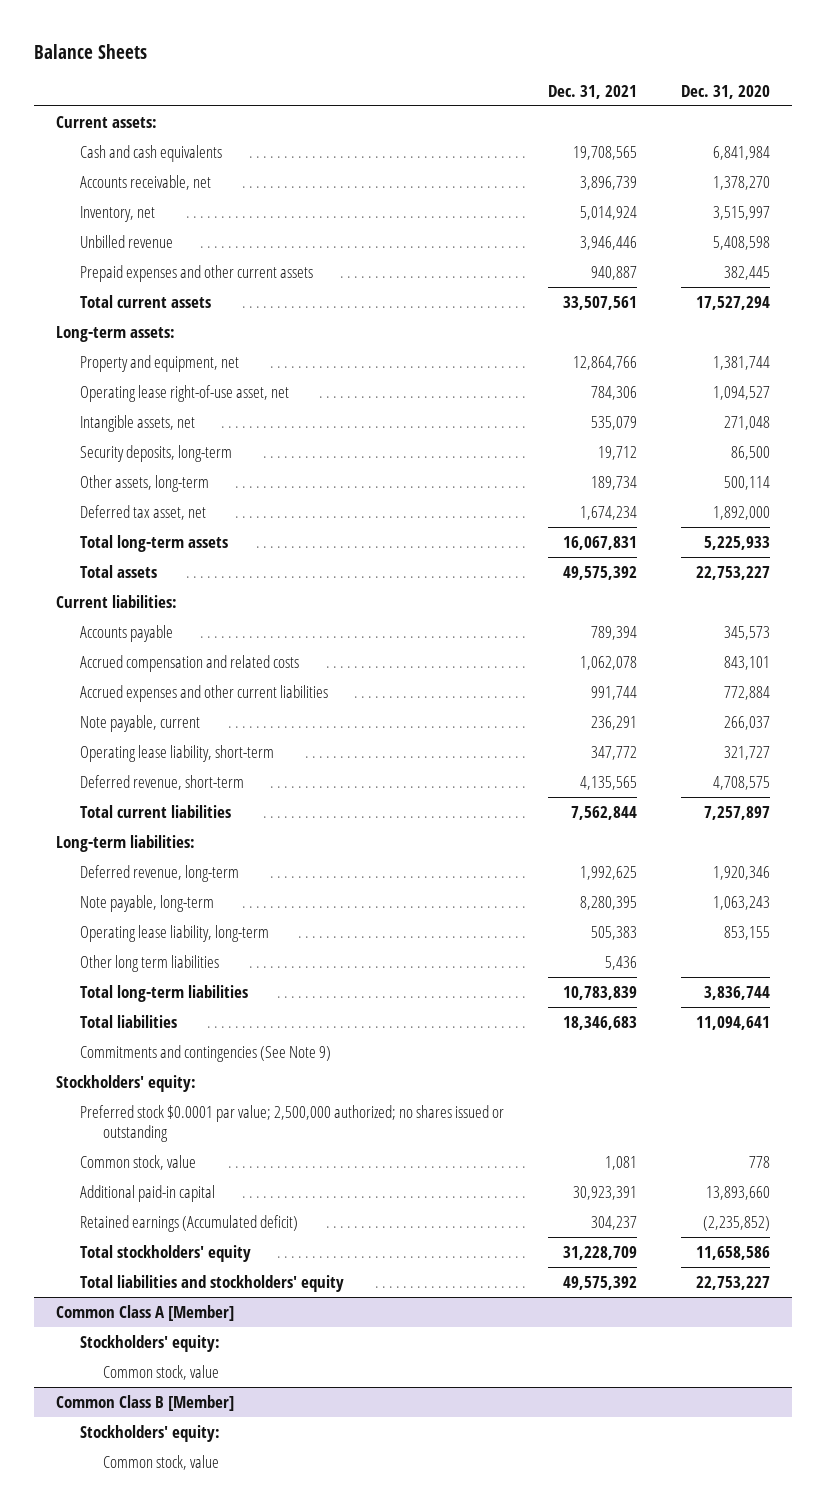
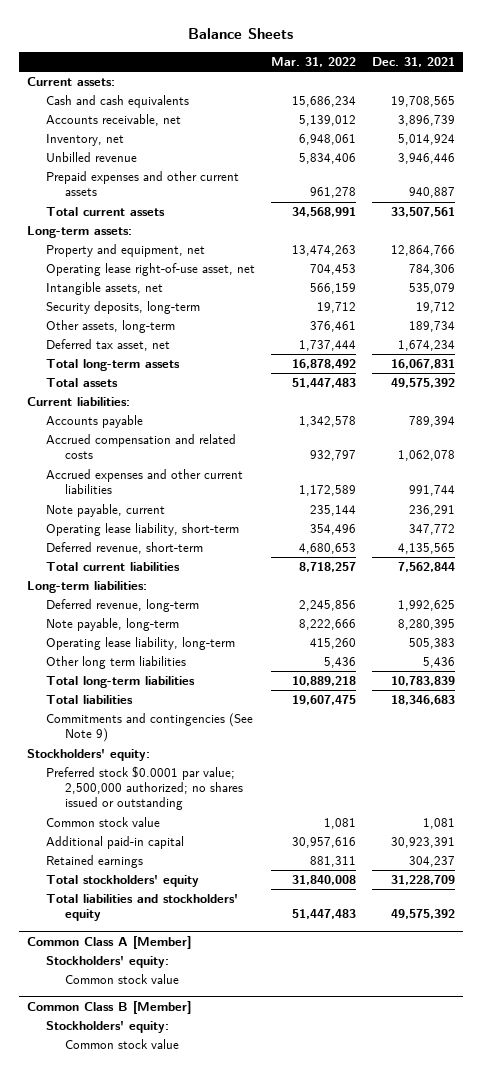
- | Dec. 31, 2021 | Dec. 31, 2020
+ | Mar. 31, 2022 | Dec. 31, 2021
- Common stock, value | 1,081 | 778
+ Common stock value | 1,081 | 1,081
- Retained earnings (Accumulated deficit) | 304,237 | (2,235,852)
+ Retained earnings | 881,311 | 304,237
@ Common Class A [Member]
- Common stock, value
+ Common stock value
@ Common Class B [Member]
- Common stock, value
+ Common stock value

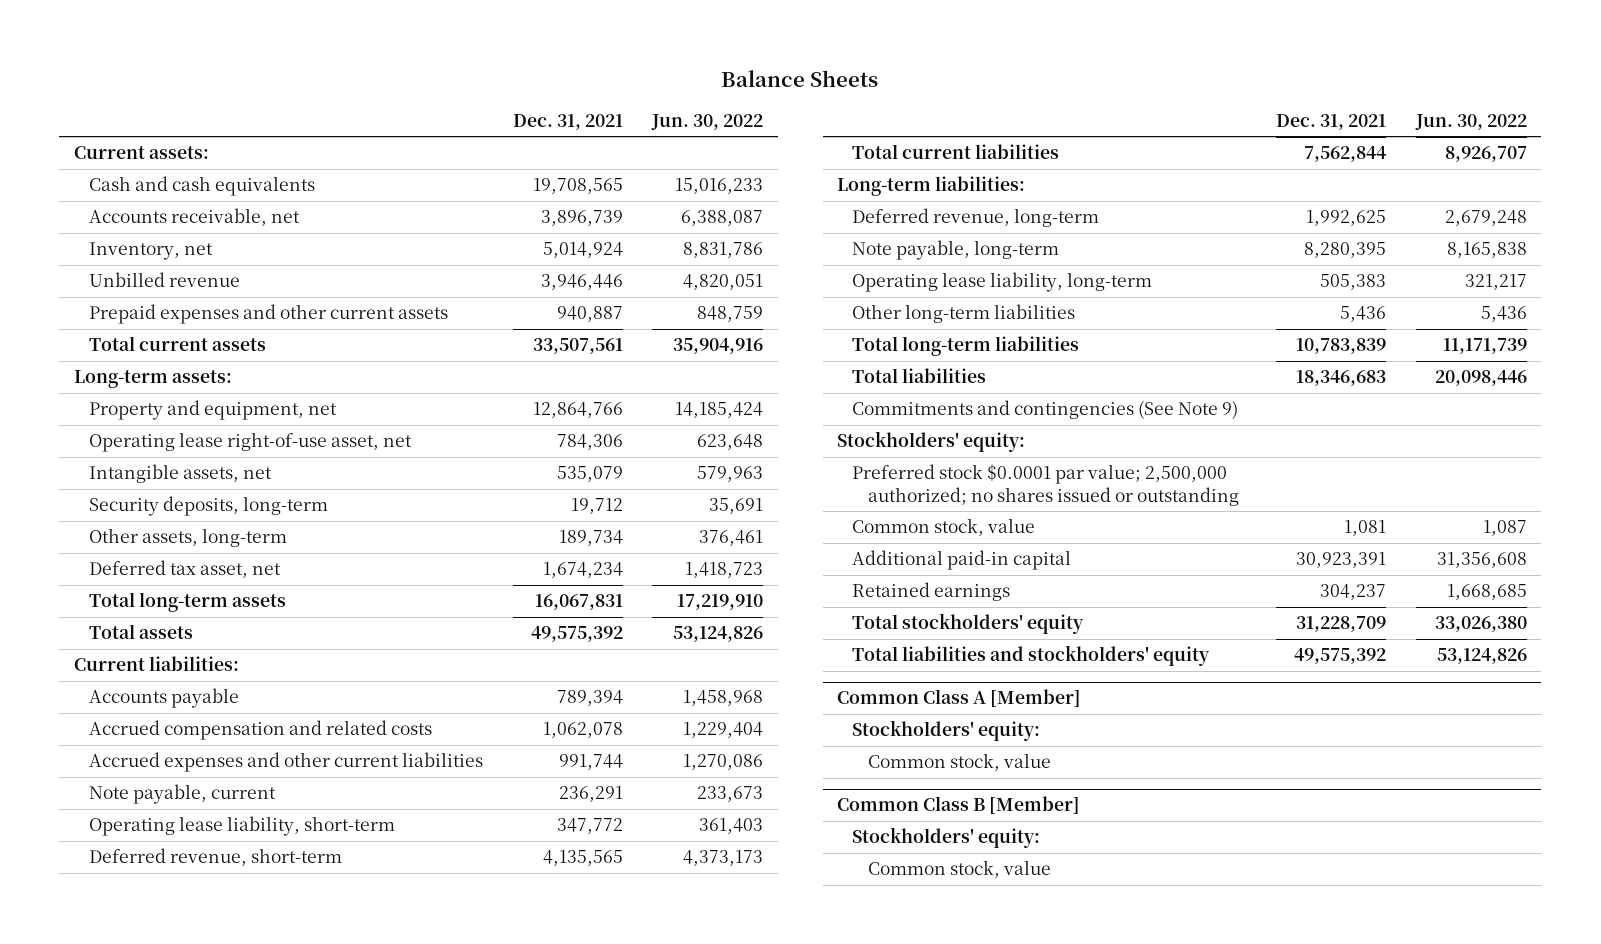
- | Mar. 31, 2022 | Dec. 31, 2021
+ | Dec. 31, 2021 | Jun. 30, 2022
- Other long term liabilities | 5,436 | 5,436
+ Other long-term liabilities | 5,436 | 5,436
- Common stock value | 1,081 | 1,081
+ Common stock, value | 1,081 | 1,087
@ Common Class A [Member]
- Common stock value
+ Common stock, value
@ Common Class B [Member]
- Common stock value
+ Common stock, value

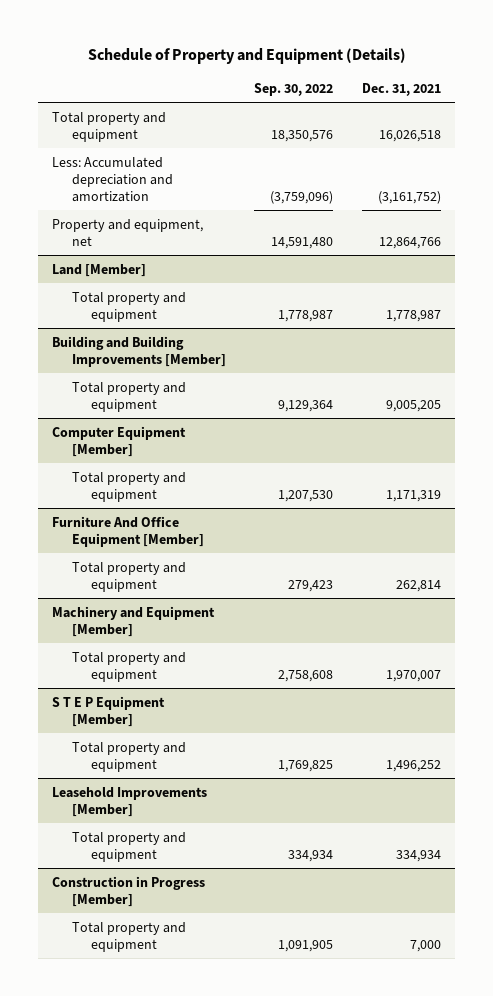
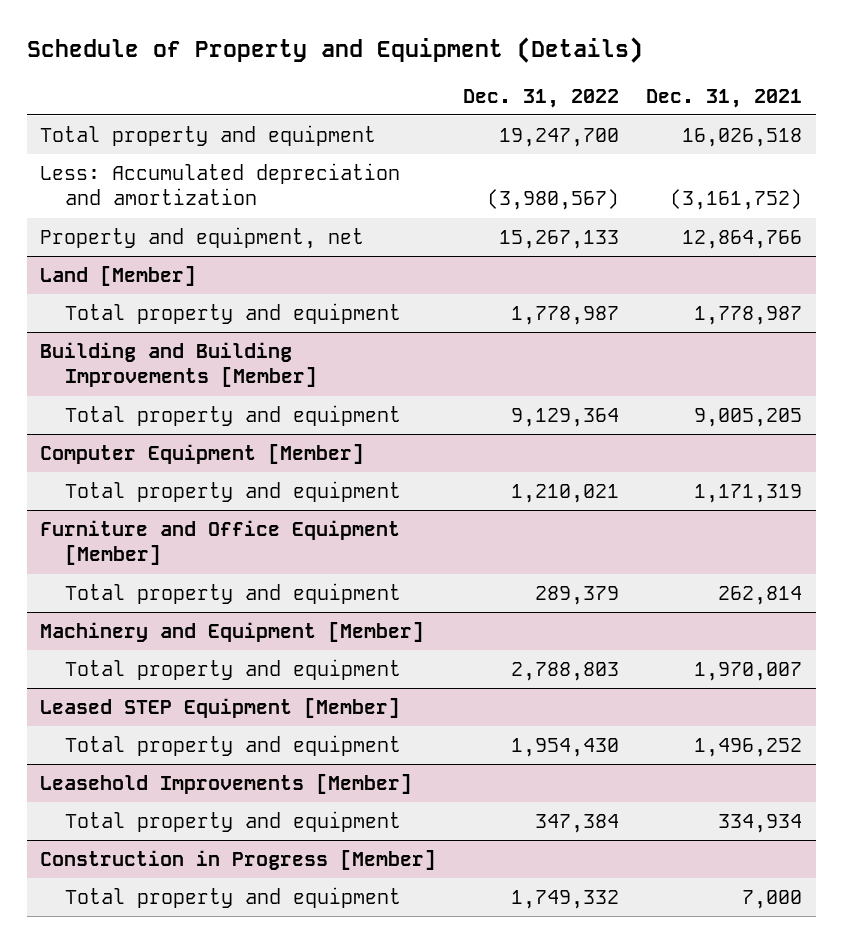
- | Sep. 30, 2022 | Dec. 31, 2021
+ | Dec. 31, 2022 | Dec. 31, 2021
- Furniture And Office Equipment [Member]
+ Furniture and Office Equipment [Member]
- S T E P Equipment [Member]
+ Leased STEP Equipment [Member]

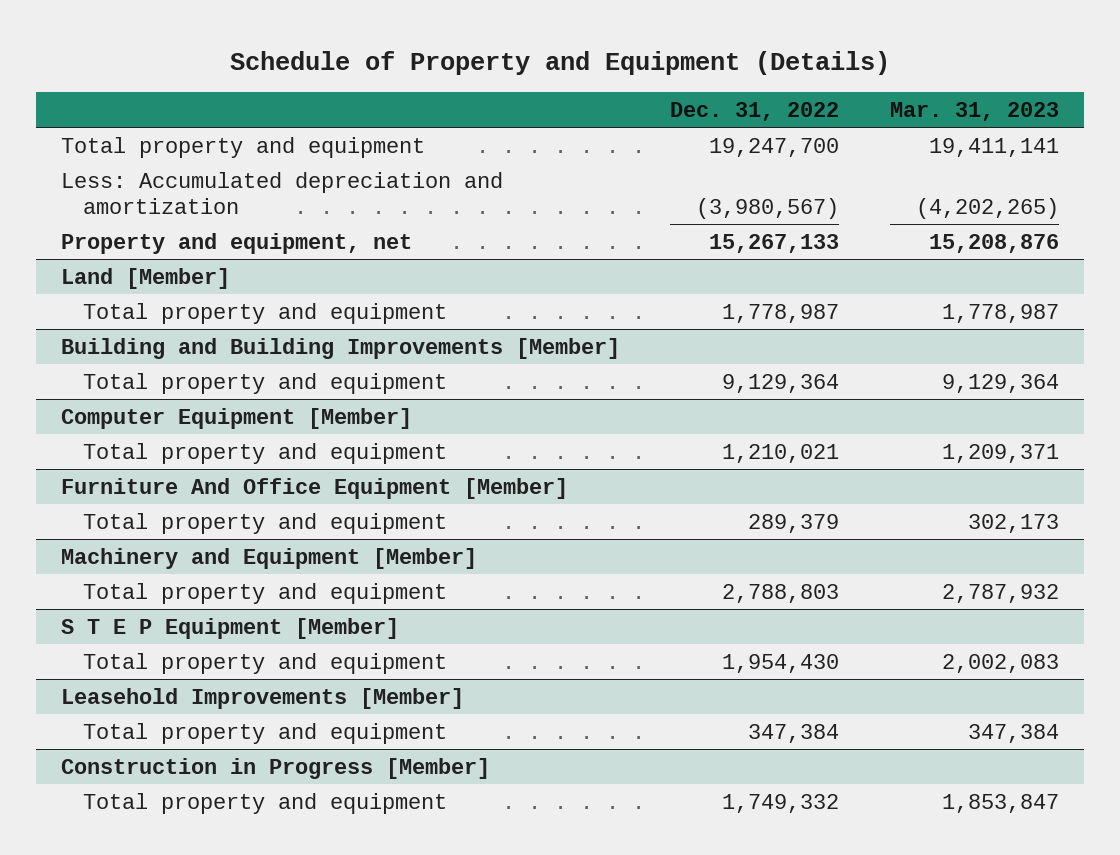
- | Dec. 31, 2022 | Dec. 31, 2021
+ | Dec. 31, 2022 | Mar. 31, 2023
- Furniture and Office Equipment [Member]
+ Furniture And Office Equipment [Member]
- Leased STEP Equipment [Member]
+ S T E P Equipment [Member]

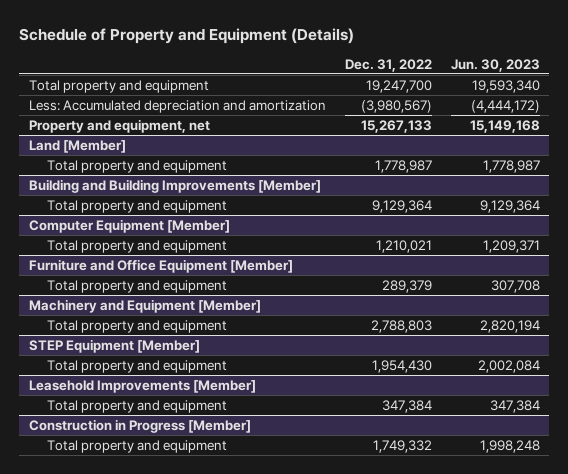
- | Dec. 31, 2022 | Mar. 31, 2023
+ | Dec. 31, 2022 | Jun. 30, 2023
- Furniture And Office Equipment [Member]
+ Furniture and Office Equipment [Member]
- S T E P Equipment [Member]
+ STEP Equipment [Member]

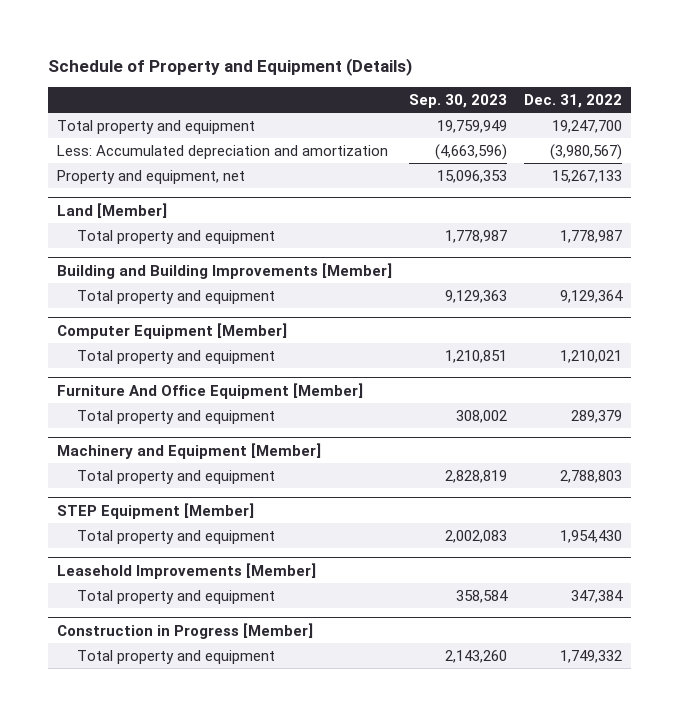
- | Dec. 31, 2022 | Jun. 30, 2023
+ | Sep. 30, 2023 | Dec. 31, 2022
- Furniture and Office Equipment [Member]
+ Furniture And Office Equipment [Member]

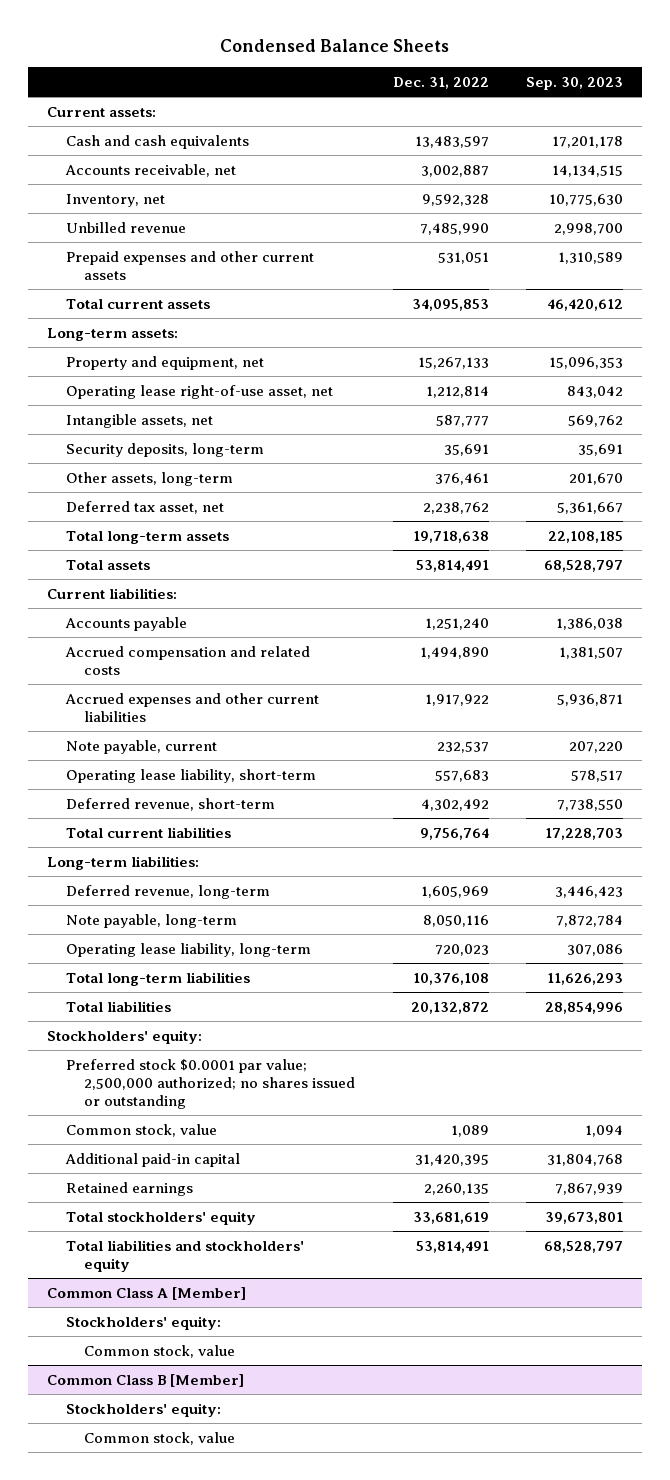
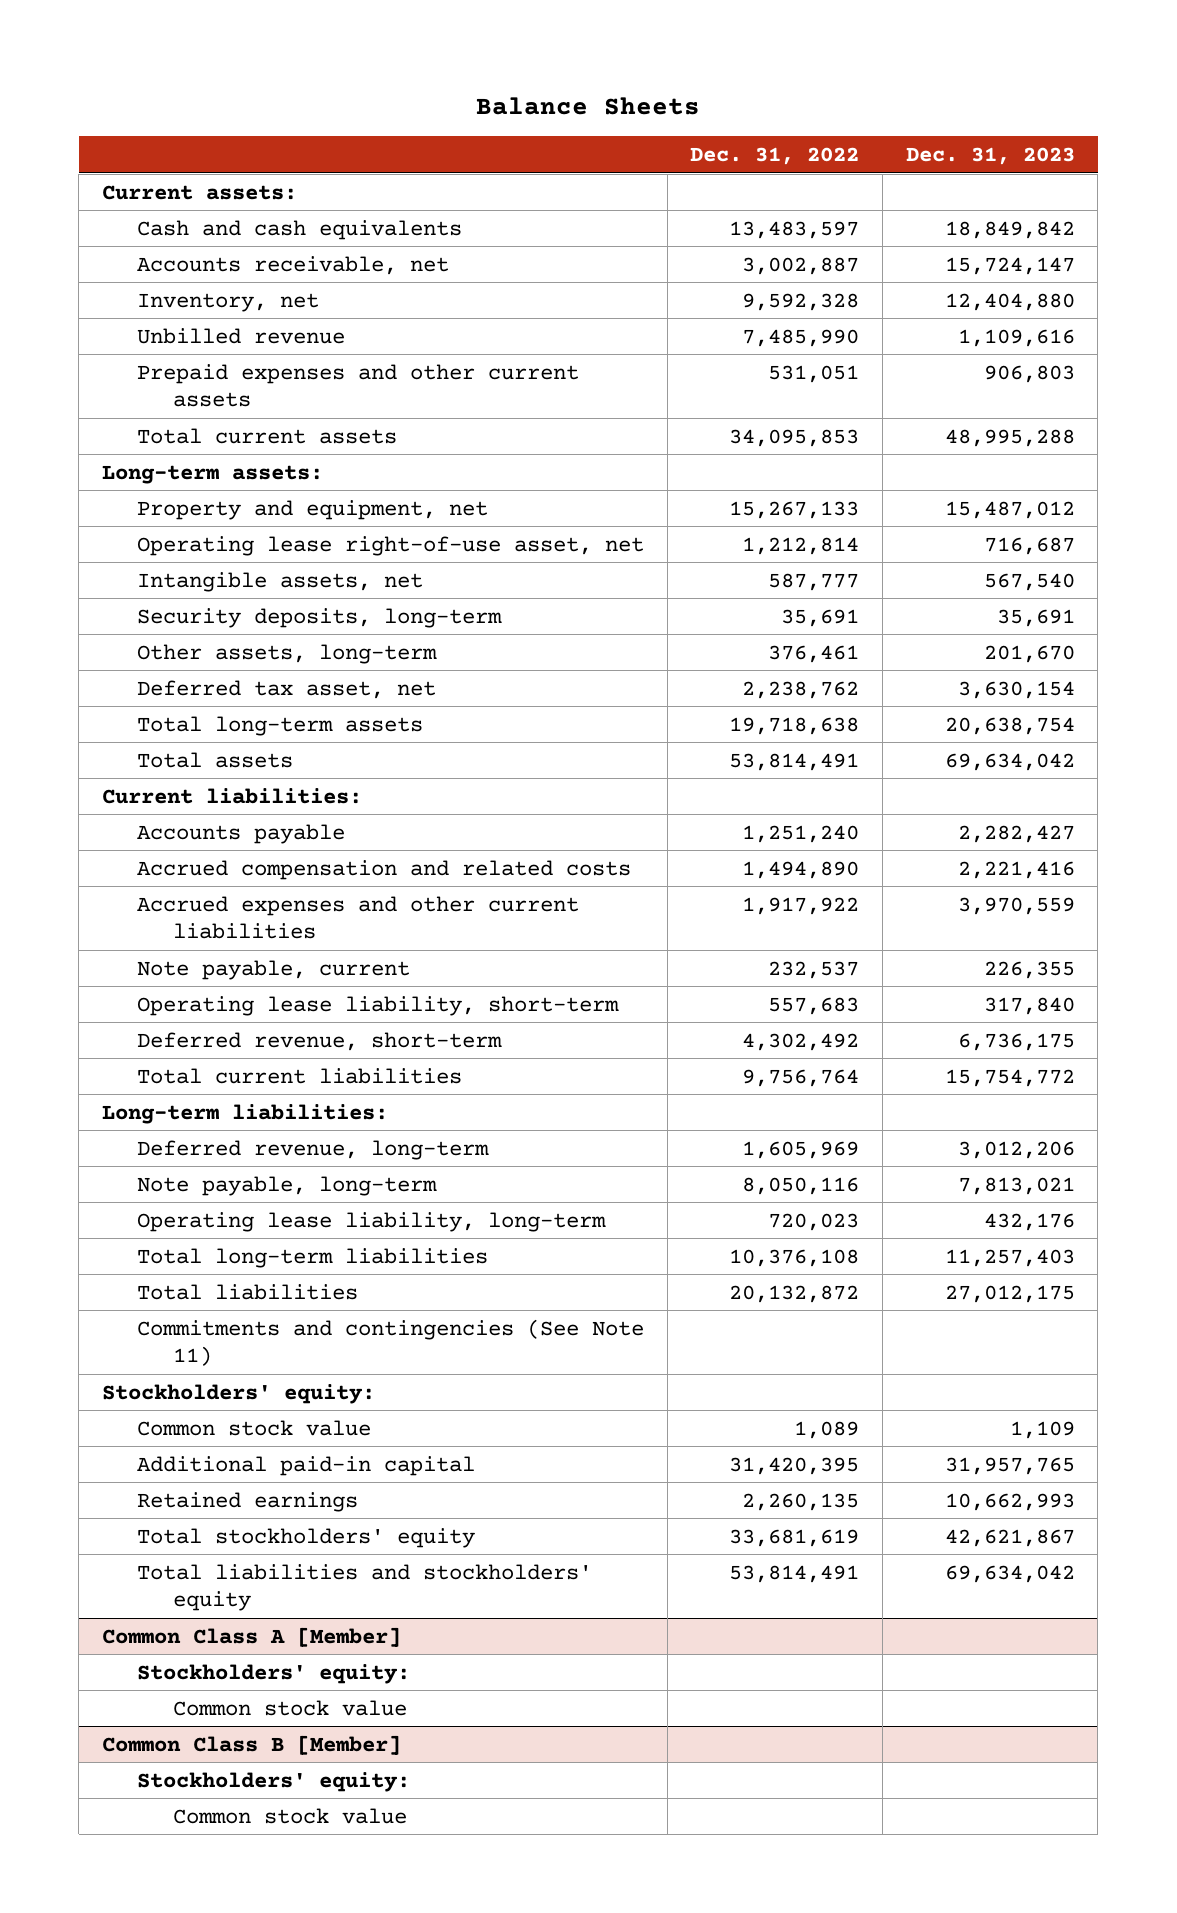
- Condensed Balance Sheets
+ Balance Sheets
- | Dec. 31, 2022 | Sep. 30, 2023
+ | Dec. 31, 2022 | Dec. 31, 2023
+ Commitments and contingencies (See Note 11)
- Preferred stock $0.0001 par value; 2,500,000 authorized; no shares issued or outstanding
- Common stock, value | 1,089 | 1,094
+ Common stock value | 1,089 | 1,109
@ Common Class A [Member]
- Common stock, value
+ Common stock value
@ Common Class B [Member]
- Common stock, value
+ Common stock value

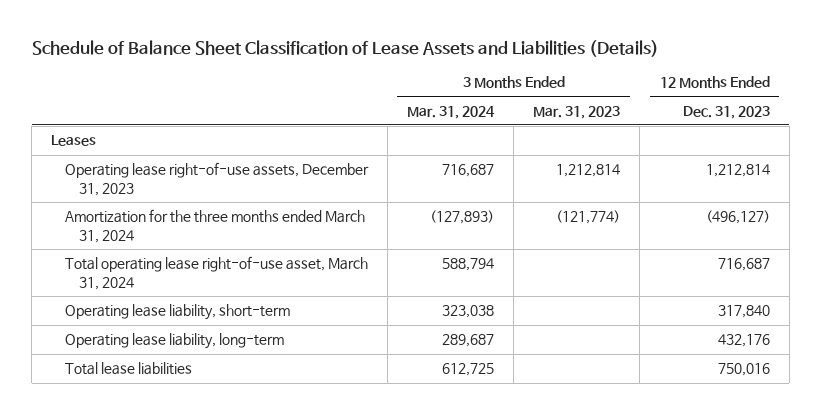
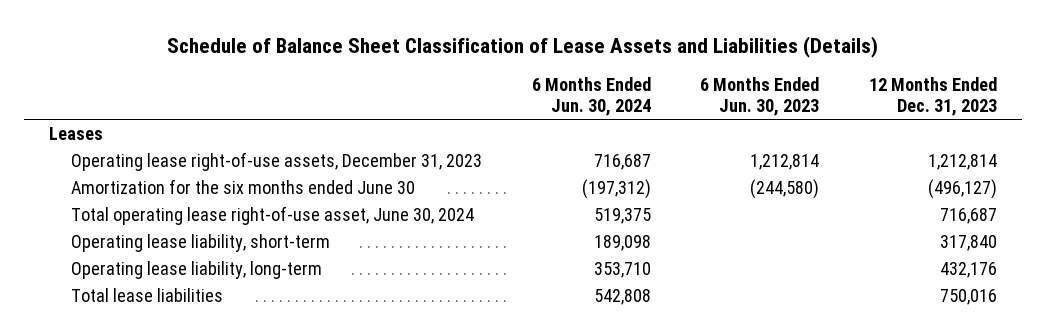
- | 3 Months Ended Mar. 31, 2024 | 3 Months Ended Mar. 31, 2023 | 12 Months Ended Dec. 31, 2023
+ | 6 Months Ended Jun. 30, 2024 | 6 Months Ended Jun. 30, 2023 | 12 Months Ended Dec. 31, 2023
- Amortization for the three months ended March 31, 2024 | (127,893) | (121,774) | (496,127)
- Total operating lease right-of-use asset, March 31, 2024 | 588,794 | | 716,687
+ Amortization for the six months ended June 30 | (197,312) | (244,580) | (496,127)
+ Total operating lease right-of-use asset, June 30, 2024 | 519,375 | | 716,687

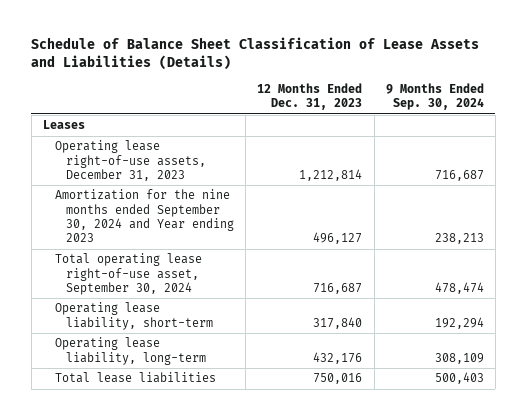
- | 6 Months Ended Jun. 30, 2024 | 6 Months Ended Jun. 30, 2023 | 12 Months Ended Dec. 31, 2023
+ | 12 Months Ended Dec. 31, 2023 | 9 Months Ended Sep. 30, 2024
- Amortization for the six months ended June 30 | (197,312) | (244,580) | (496,127)
- Total operating lease right-of-use asset, June 30, 2024 | 519,375 | | 716,687
+ Amortization for the nine months ended September 30, 2024 and Year ending 2023 | 496,127 | 238,213
+ Total operating lease right-of-use asset, September 30, 2024 | 716,687 | 478,474

